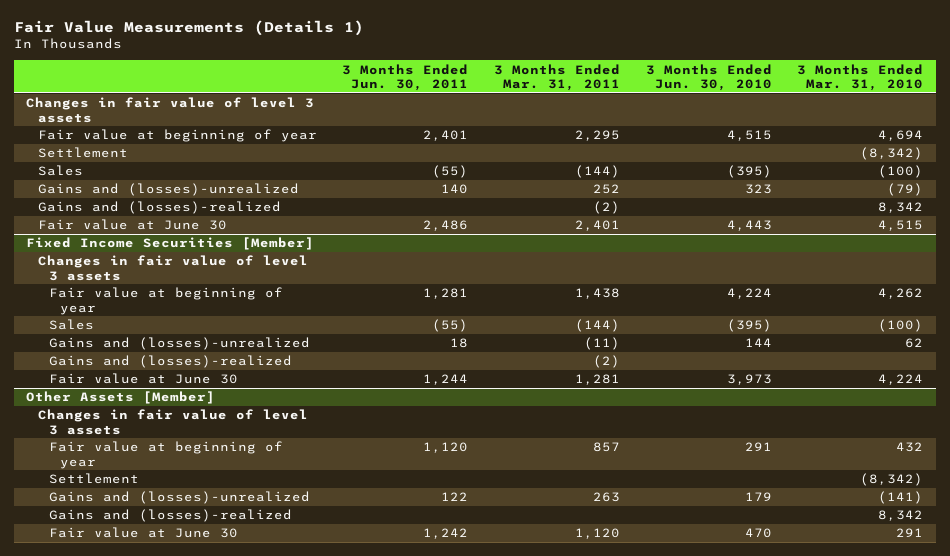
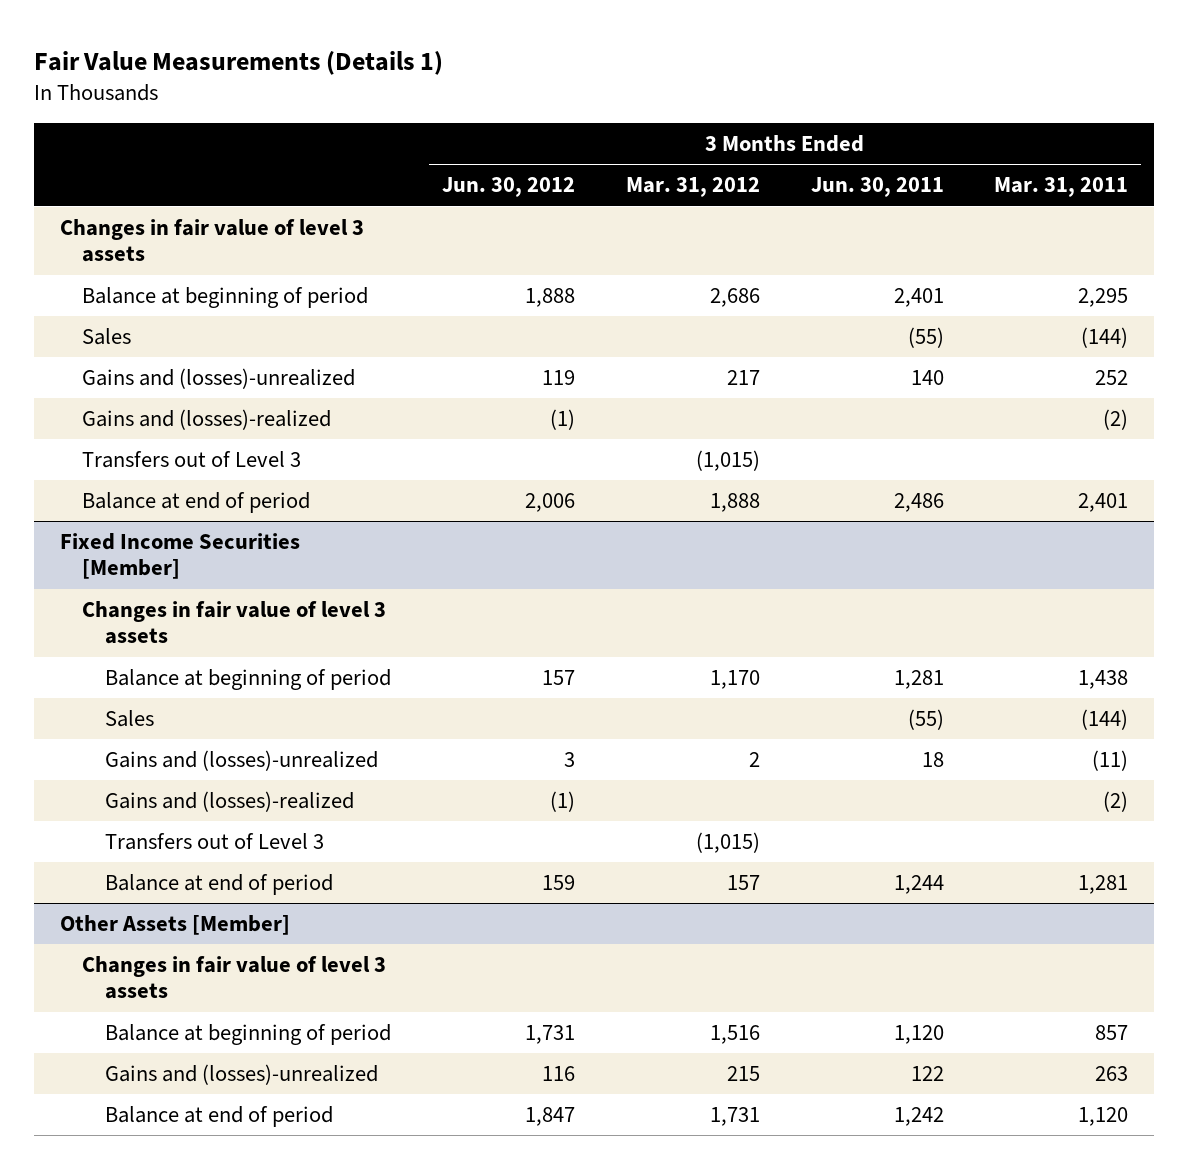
- | 3 Months Ended Jun. 30, 2011 | 3 Months Ended Mar. 31, 2011 | 3 Months Ended Jun. 30, 2010 | 3 Months Ended Mar. 31, 2010
+ | 3 Months Ended Jun. 30, 2012 | 3 Months Ended Mar. 31, 2012 | 3 Months Ended Jun. 30, 2011 | 3 Months Ended Mar. 31, 2011
- Fair value at beginning of year | 2,401 | 2,295 | 4,515 | 4,694
- Settlement | | | | (8,342)
+ Balance at beginning of period | 1,888 | 2,686 | 2,401 | 2,295
- Fair value at June 30 | 2,486 | 2,401 | 4,443 | 4,515
+ Transfers out of Level 3 | | (1,015) | |
+ Balance at end of period | 2,006 | 1,888 | 2,486 | 2,401
@ Fixed Income Securities [Member]
- Fair value at beginning of year | 1,281 | 1,438 | 4,224 | 4,262
+ Balance at beginning of period | 157 | 1,170 | 1,281 | 1,438
- Fair value at June 30 | 1,244 | 1,281 | 3,973 | 4,224
+ Transfers out of Level 3 | | (1,015) | |
+ Balance at end of period | 159 | 157 | 1,244 | 1,281
@ Other Assets [Member]
- Fair value at beginning of year | 1,120 | 857 | 291 | 432
- Settlement | | | | (8,342)
+ Balance at beginning of period | 1,731 | 1,516 | 1,120 | 857
- Gains and (losses)-realized | | | | 8,342
- Fair value at June 30 | 1,242 | 1,120 | 470 | 291
+ Balance at end of period | 1,847 | 1,731 | 1,242 | 1,120

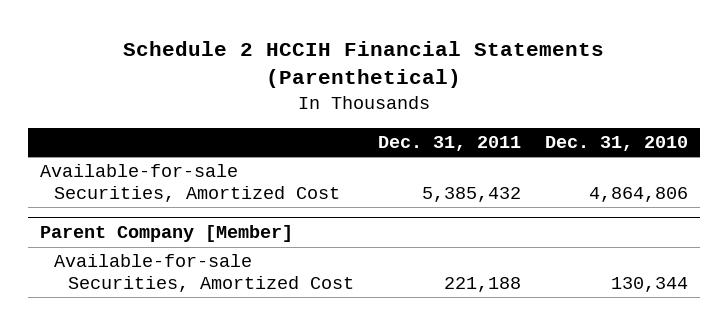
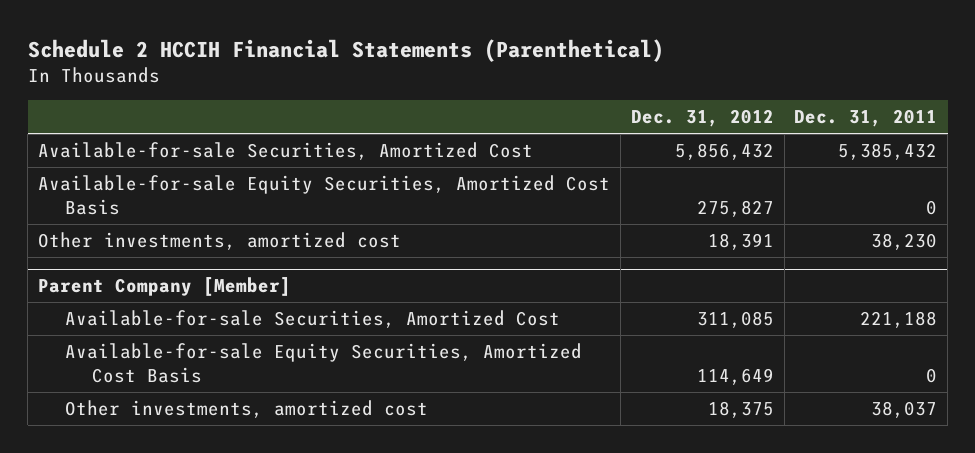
- | Dec. 31, 2011 | Dec. 31, 2010
+ | Dec. 31, 2012 | Dec. 31, 2011
+ Available-for-sale Equity Securities, Amortized Cost Basis | 275,827 | 0
+ Other investments, amortized cost | 18,391 | 38,230
@ Parent Company [Member]
+ Available-for-sale Equity Securities, Amortized Cost Basis | 114,649 | 0
+ Other investments, amortized cost | 18,375 | 38,037

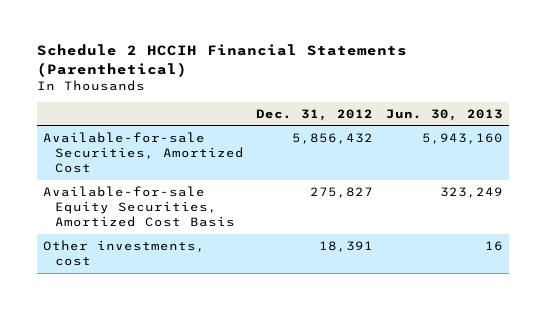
- | Dec. 31, 2012 | Dec. 31, 2011
+ | Dec. 31, 2012 | Jun. 30, 2013
- Other investments, amortized cost | 18,391 | 38,230
- Parent Company [Member]
- Available-for-sale Securities, Amortized Cost | 311,085 | 221,188
- Available-for-sale Equity Securities, Amortized Cost Basis | 114,649 | 0
- Other investments, amortized cost | 18,375 | 38,037
+ Other investments, cost | 18,391 | 16

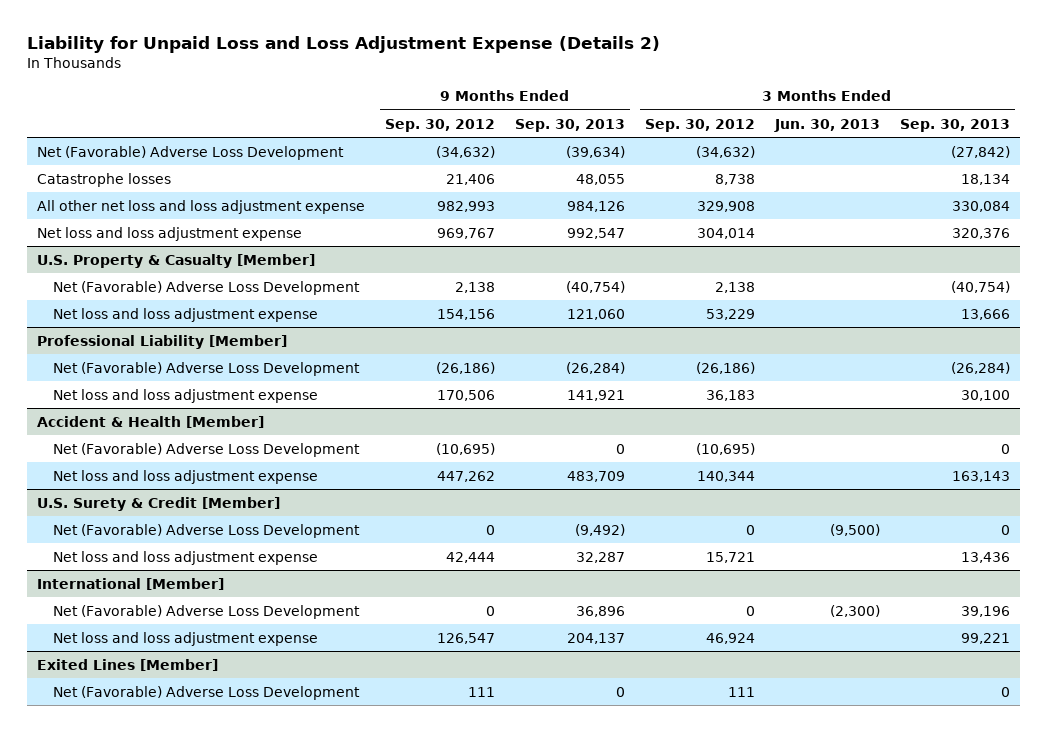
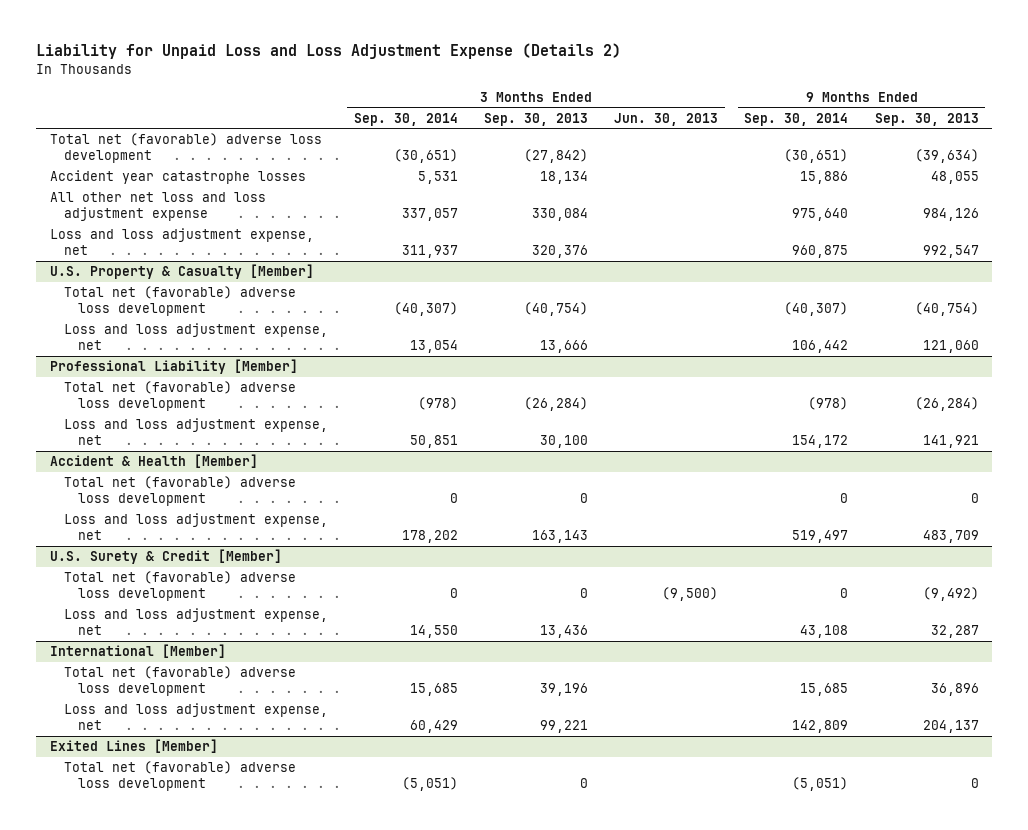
- | 9 Months Ended Sep. 30, 2012 | 9 Months Ended Sep. 30, 2013 | 3 Months Ended Sep. 30, 2012 | 3 Months Ended Jun. 30, 2013 | 3 Months Ended Sep. 30, 2013
+ | 3 Months Ended Sep. 30, 2014 | 3 Months Ended Sep. 30, 2013 | 3 Months Ended Jun. 30, 2013 | 9 Months Ended Sep. 30, 2014 | 9 Months Ended Sep. 30, 2013
- Net (Favorable) Adverse Loss Development | (34,632) | (39,634) | (34,632) | | (27,842)
- Catastrophe losses | 21,406 | 48,055 | 8,738 | | 18,134
+ Total net (favorable) adverse loss development | (30,651) | (27,842) | | (30,651) | (39,634)
+ Accident year catastrophe losses | 5,531 | 18,134 | | 15,886 | 48,055
- Net loss and loss adjustment expense | 969,767 | 992,547 | 304,014 | | 320,376
+ Loss and loss adjustment expense, net | 311,937 | 320,376 | | 960,875 | 992,547
@ U.S. Property & Casualty [Member]
- Net (Favorable) Adverse Loss Development | 2,138 | (40,754) | 2,138 | | (40,754)
- Net loss and loss adjustment expense | 154,156 | 121,060 | 53,229 | | 13,666
+ Total net (favorable) adverse loss development | (40,307) | (40,754) | | (40,307) | (40,754)
+ Loss and loss adjustment expense, net | 13,054 | 13,666 | | 106,442 | 121,060
@ Professional Liability [Member]
- Net (Favorable) Adverse Loss Development | (26,186) | (26,284) | (26,186) | | (26,284)
- Net loss and loss adjustment expense | 170,506 | 141,921 | 36,183 | | 30,100
+ Total net (favorable) adverse loss development | (978) | (26,284) | | (978) | (26,284)
+ Loss and loss adjustment expense, net | 50,851 | 30,100 | | 154,172 | 141,921
@ Accident & Health [Member]
- Net (Favorable) Adverse Loss Development | (10,695) | 0 | (10,695) | | 0
- Net loss and loss adjustment expense | 447,262 | 483,709 | 140,344 | | 163,143
+ Total net (favorable) adverse loss development | 0 | 0 | | 0 | 0
+ Loss and loss adjustment expense, net | 178,202 | 163,143 | | 519,497 | 483,709
@ U.S. Surety & Credit [Member]
- Net (Favorable) Adverse Loss Development | 0 | (9,492) | 0 | (9,500) | 0
- Net loss and loss adjustment expense | 42,444 | 32,287 | 15,721 | | 13,436
+ Total net (favorable) adverse loss development | 0 | 0 | (9,500) | 0 | (9,492)
+ Loss and loss adjustment expense, net | 14,550 | 13,436 | | 43,108 | 32,287
@ International [Member]
- Net (Favorable) Adverse Loss Development | 0 | 36,896 | 0 | (2,300) | 39,196
- Net loss and loss adjustment expense | 126,547 | 204,137 | 46,924 | | 99,221
+ Total net (favorable) adverse loss development | 15,685 | 39,196 | | 15,685 | 36,896
+ Loss and loss adjustment expense, net | 60,429 | 99,221 | | 142,809 | 204,137
@ Exited Lines [Member]
- Net (Favorable) Adverse Loss Development | 111 | 0 | 111 | | 0
+ Total net (favorable) adverse loss development | (5,051) | 0 | | (5,051) | 0

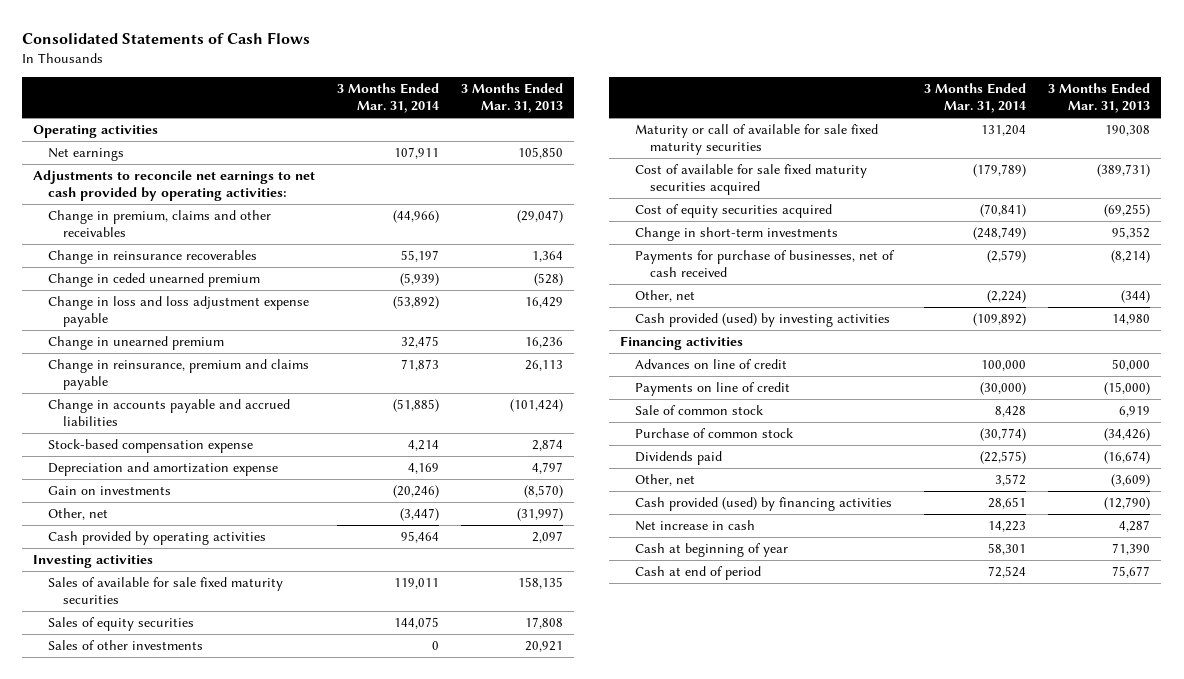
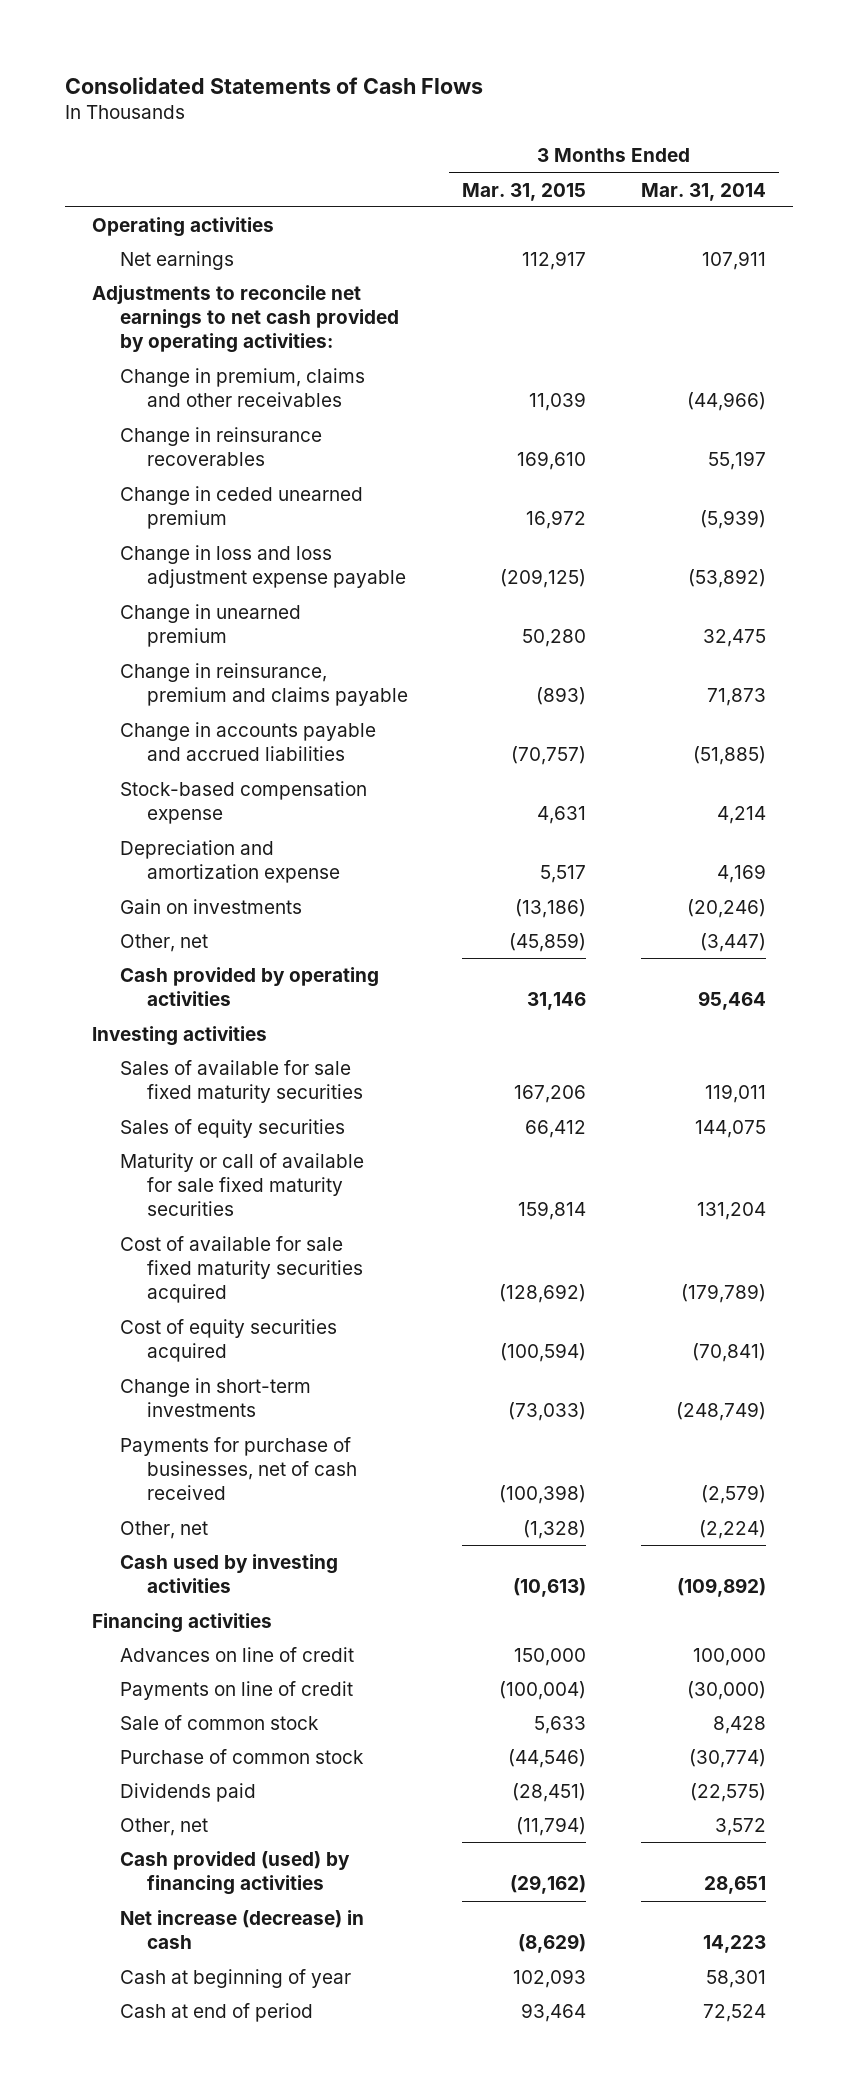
- | 3 Months Ended Mar. 31, 2014 | 3 Months Ended Mar. 31, 2013
+ | 3 Months Ended Mar. 31, 2015 | 3 Months Ended Mar. 31, 2014
- Sales of other investments | 0 | 20,921
- Cash provided (used) by investing activities | (109,892) | 14,980
+ Cash used by investing activities | (10,613) | (109,892)
- Net increase in cash | 14,223 | 4,287
+ Net increase (decrease) in cash | (8,629) | 14,223

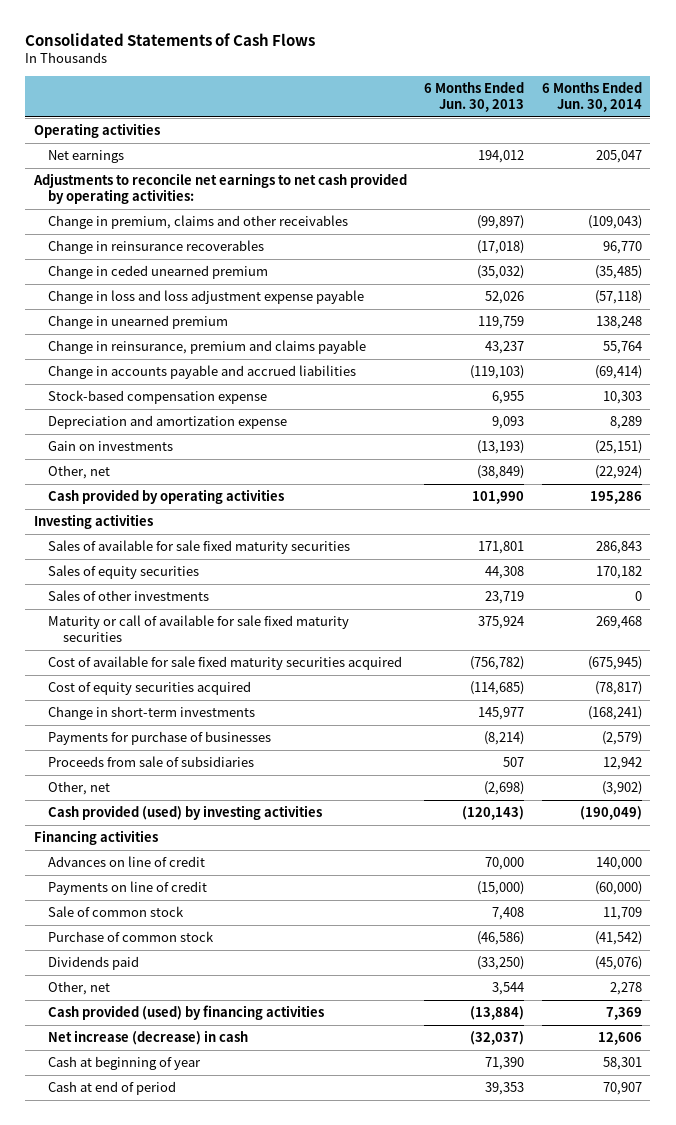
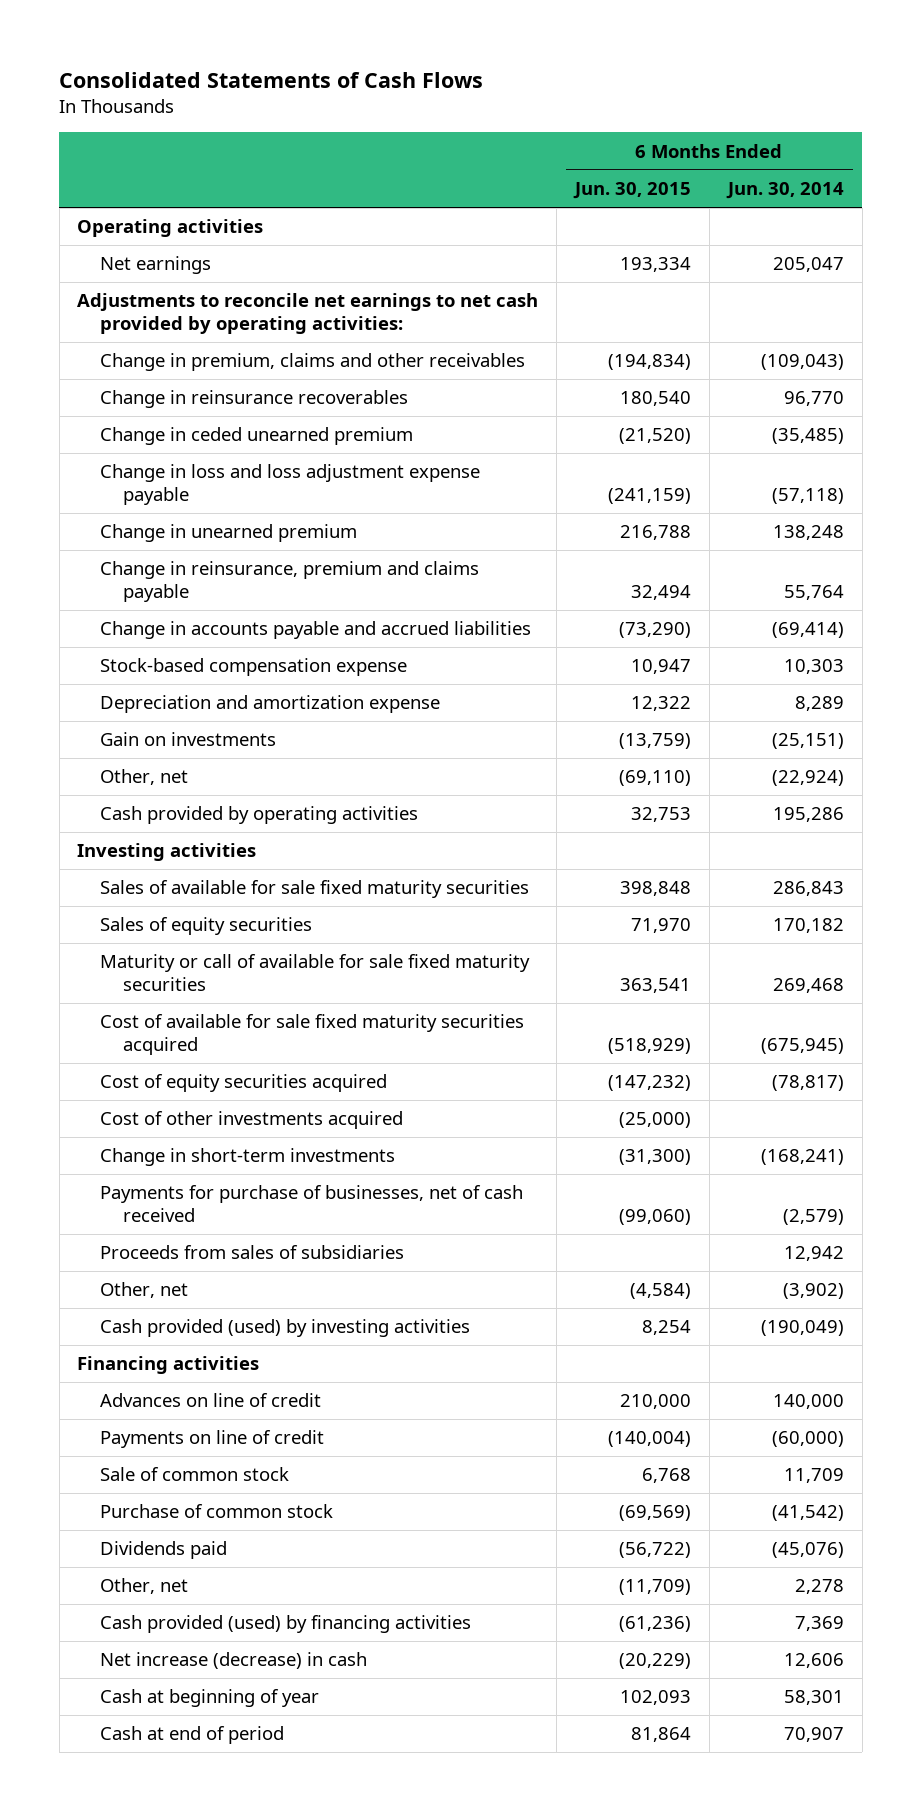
- | 6 Months Ended Jun. 30, 2013 | 6 Months Ended Jun. 30, 2014
+ | 6 Months Ended Jun. 30, 2015 | 6 Months Ended Jun. 30, 2014
- Sales of other investments | 23,719 | 0
+ Cost of other investments acquired | (25,000) |
- Payments for purchase of businesses | (8,214) | (2,579)
- Proceeds from sale of subsidiaries | 507 | 12,942
+ Payments for purchase of businesses, net of cash received | (99,060) | (2,579)
+ Proceeds from sales of subsidiaries | | 12,942

